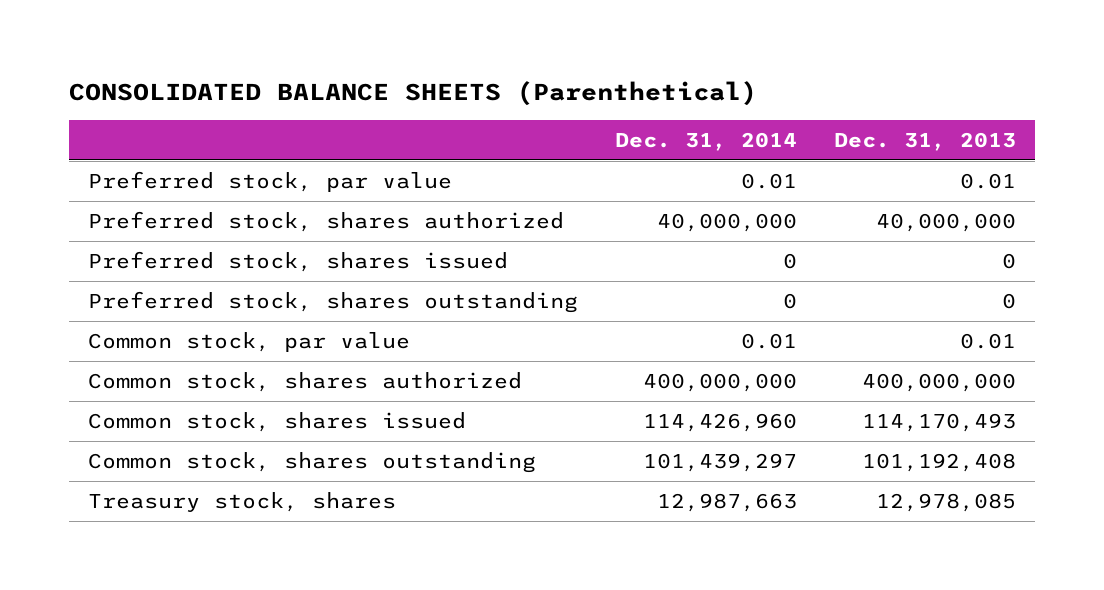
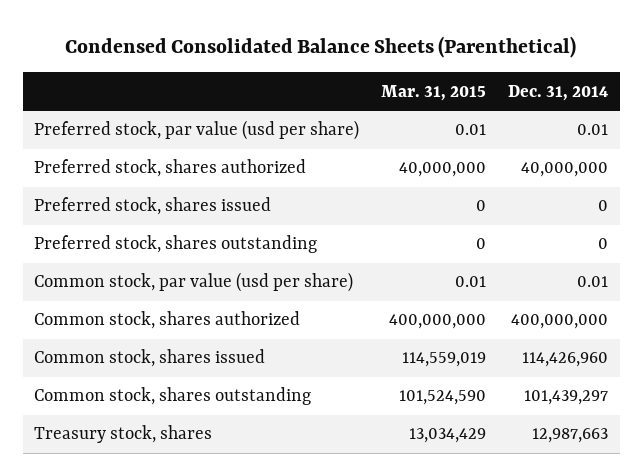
- CONSOLIDATED BALANCE SHEETS (Parenthetical)
+ Condensed Consolidated Balance Sheets (Parenthetical)
- | Dec. 31, 2014 | Dec. 31, 2013
+ | Mar. 31, 2015 | Dec. 31, 2014
- Preferred stock, par value | 0.01 | 0.01
+ Preferred stock, par value (usd per share) | 0.01 | 0.01
- Common stock, par value | 0.01 | 0.01
+ Common stock, par value (usd per share) | 0.01 | 0.01

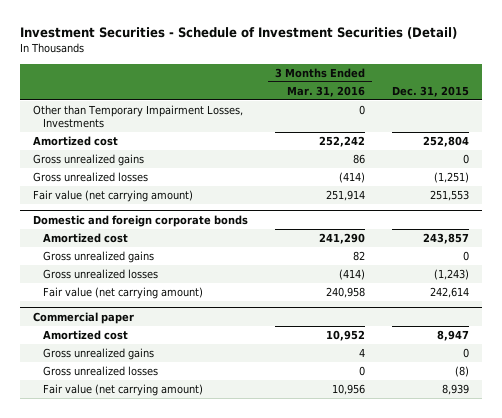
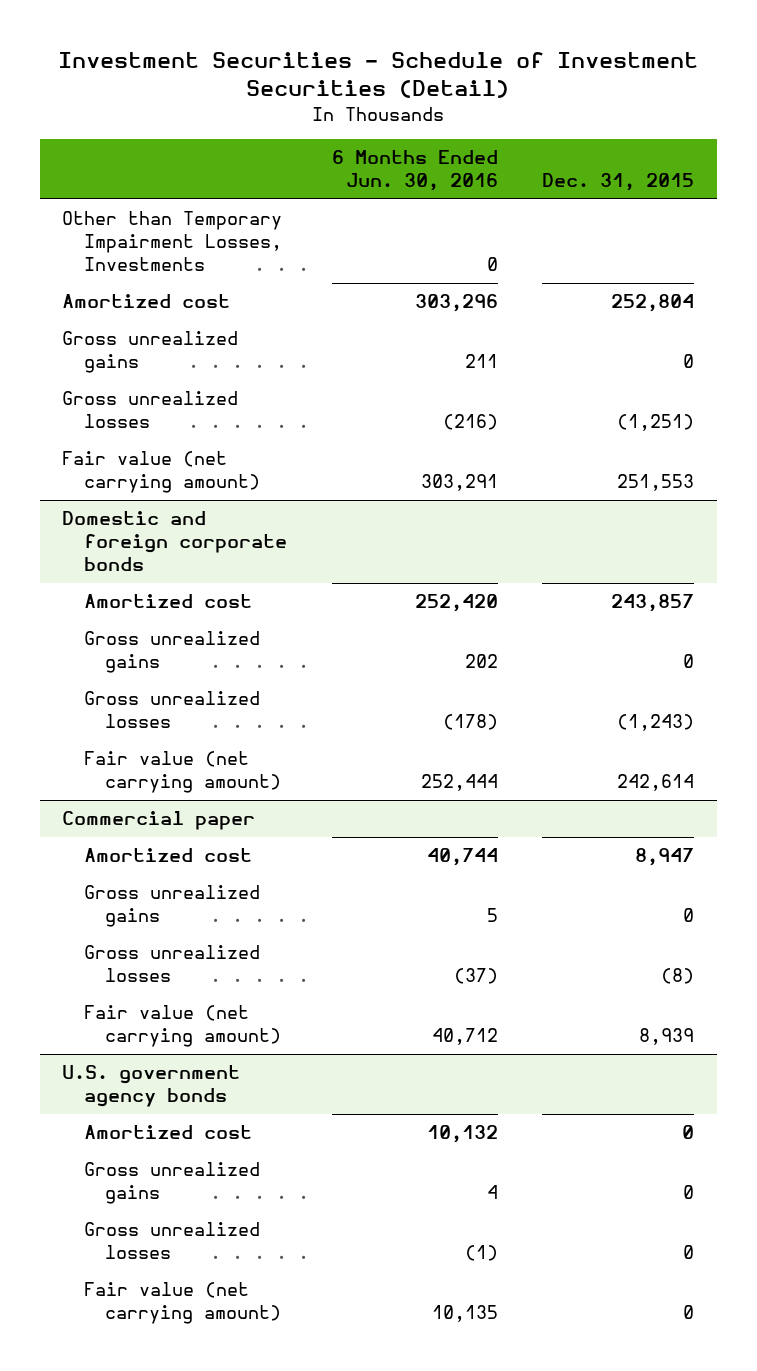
- | 3 Months Ended Mar. 31, 2016 | Dec. 31, 2015
+ | 6 Months Ended Jun. 30, 2016 | Dec. 31, 2015
+ U.S. government agency bonds
+ Amortized cost | 10,132 | 0
+ Gross unrealized gains | 4 | 0
+ Gross unrealized losses | (1) | 0
+ Fair value (net carrying amount) | 10,135 | 0

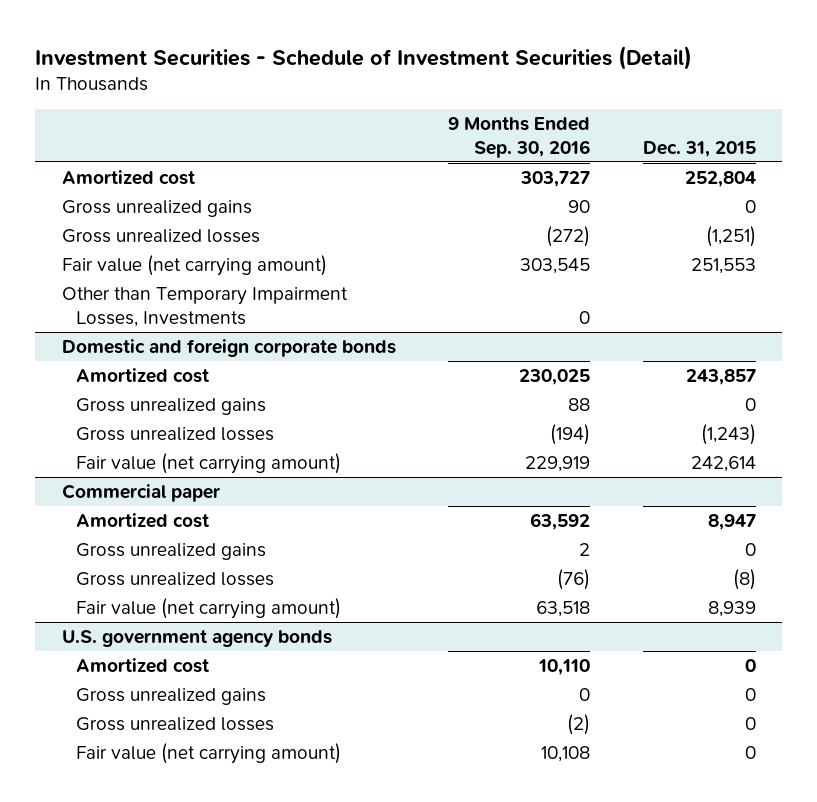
- | 6 Months Ended Jun. 30, 2016 | Dec. 31, 2015
+ | 9 Months Ended Sep. 30, 2016 | Dec. 31, 2015
moved down: Other than Temporary Impairment Losses, Investments | 0 |

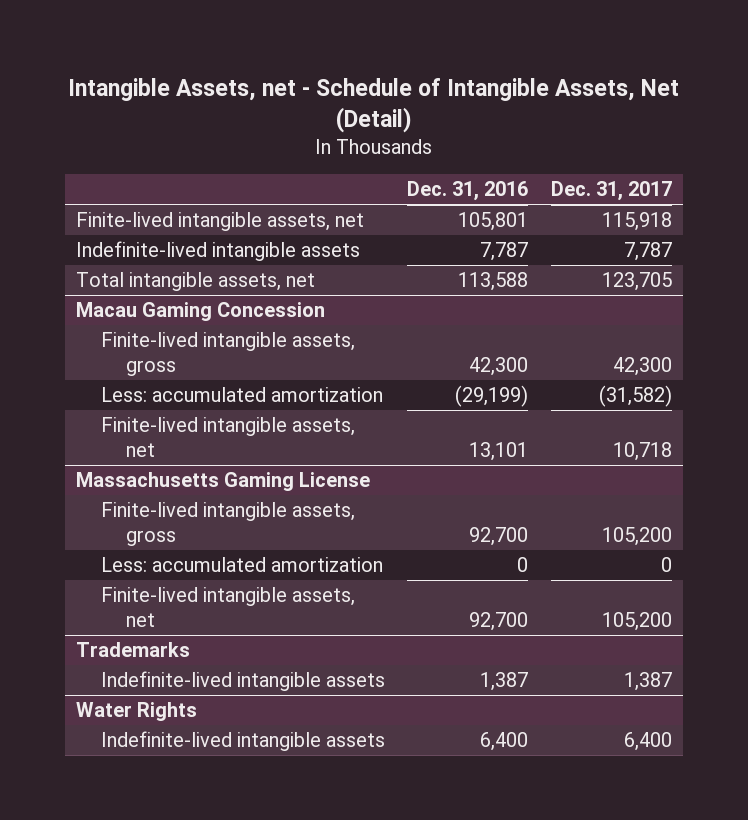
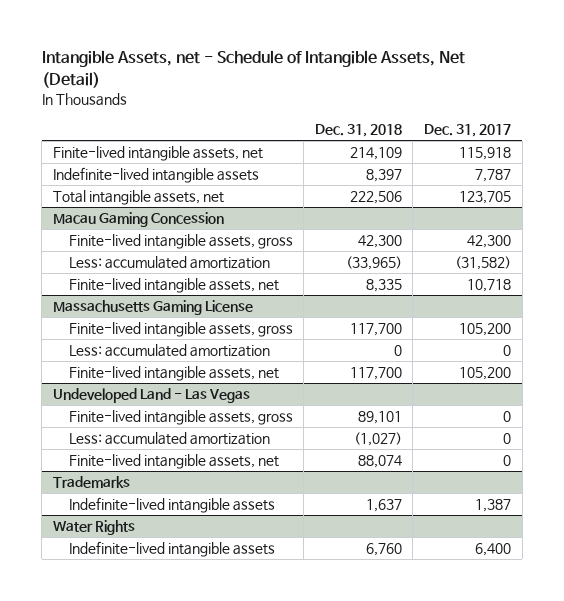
- | Dec. 31, 2016 | Dec. 31, 2017
+ | Dec. 31, 2018 | Dec. 31, 2017
+ Undeveloped Land - Las Vegas
+ Finite-lived intangible assets, gross | 89,101 | 0
+ Less: accumulated amortization | (1,027) | 0
+ Finite-lived intangible assets, net | 88,074 | 0

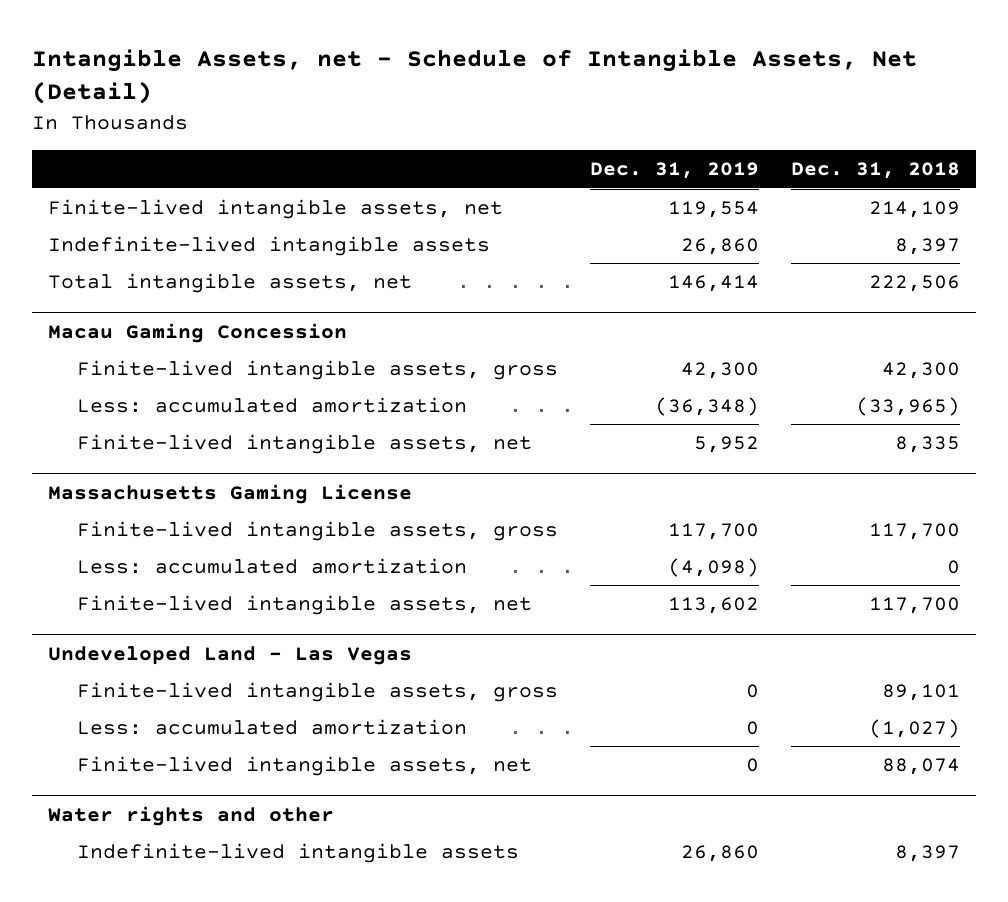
- | Dec. 31, 2018 | Dec. 31, 2017
+ | Dec. 31, 2019 | Dec. 31, 2018
- Trademarks
- Indefinite-lived intangible assets | 1,637 | 1,387
- Water Rights
- Indefinite-lived intangible assets | 6,760 | 6,400
+ Water rights and other
+ Indefinite-lived intangible assets | 26,860 | 8,397

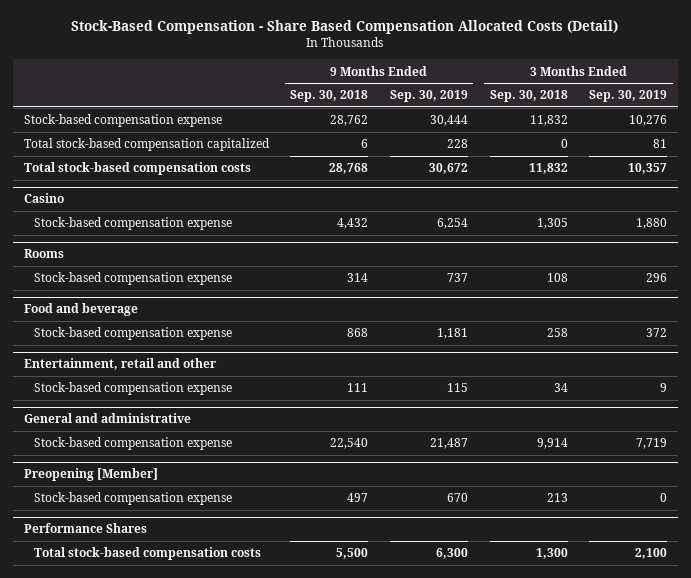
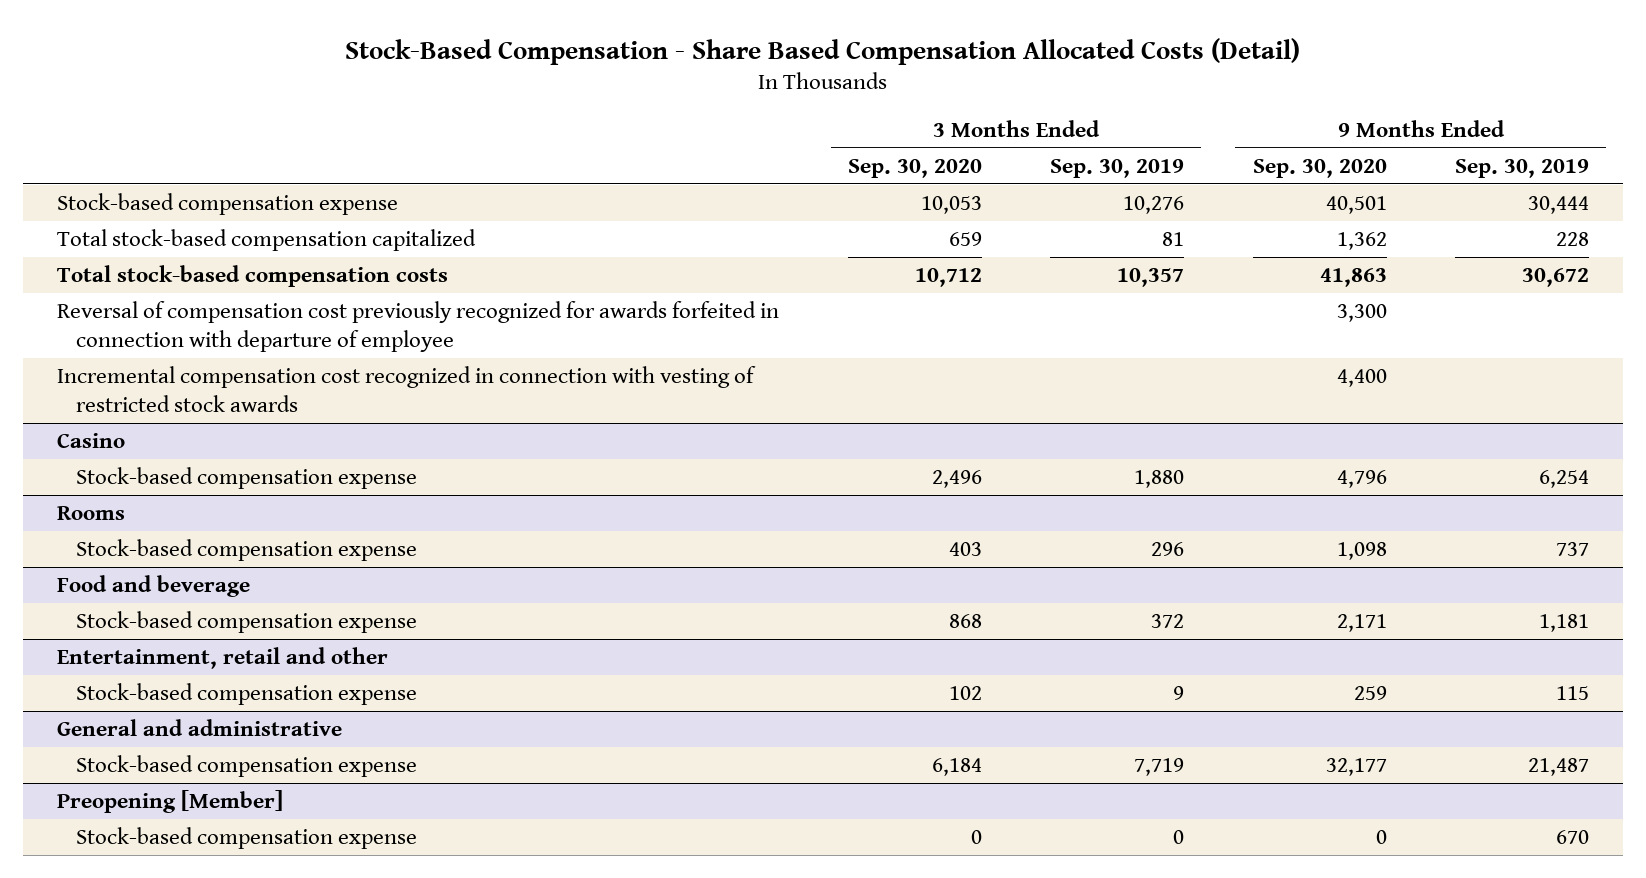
- | 9 Months Ended Sep. 30, 2018 | 9 Months Ended Sep. 30, 2019 | 3 Months Ended Sep. 30, 2018 | 3 Months Ended Sep. 30, 2019
+ | 3 Months Ended Sep. 30, 2020 | 3 Months Ended Sep. 30, 2019 | 9 Months Ended Sep. 30, 2020 | 9 Months Ended Sep. 30, 2019
+ Reversal of compensation cost previously recognized for awards forfeited in connection with departure of employee | | | 3,300 |
+ Incremental compensation cost recognized in connection with vesting of restricted stock awards | | | 4,400 |
- Performance Shares
- Total stock-based compensation costs | 5,500 | 6,300 | 1,300 | 2,100

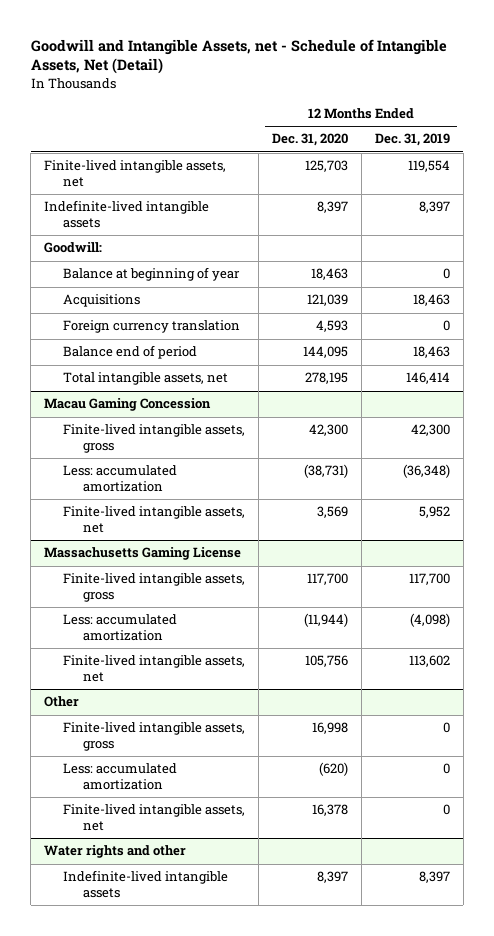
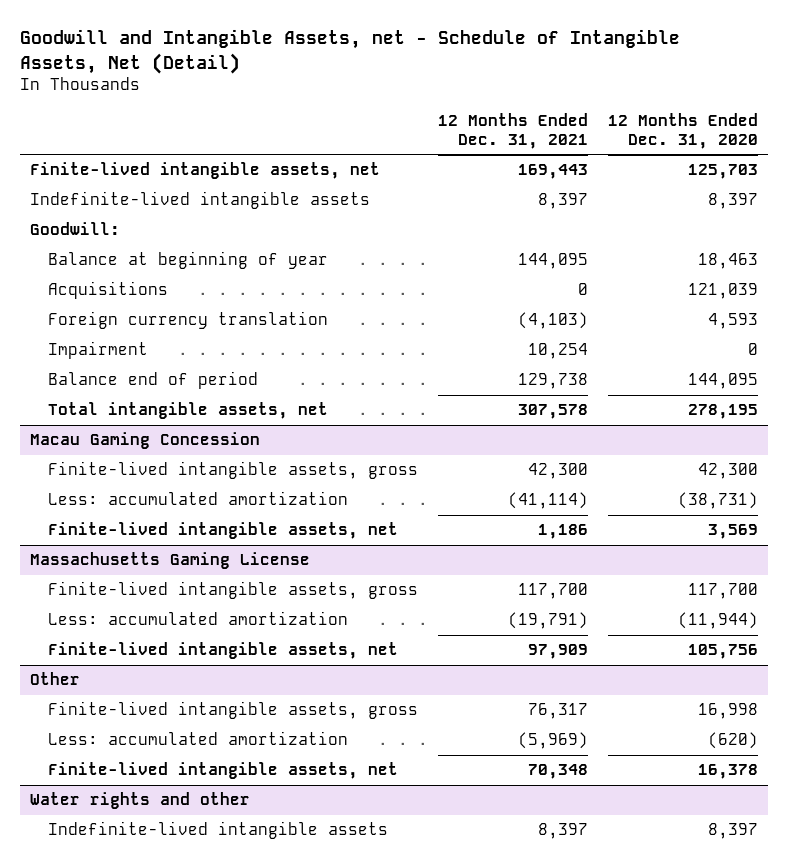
- | 12 Months Ended Dec. 31, 2020 | 12 Months Ended Dec. 31, 2019
+ | 12 Months Ended Dec. 31, 2021 | 12 Months Ended Dec. 31, 2020
+ Impairment | 10,254 | 0

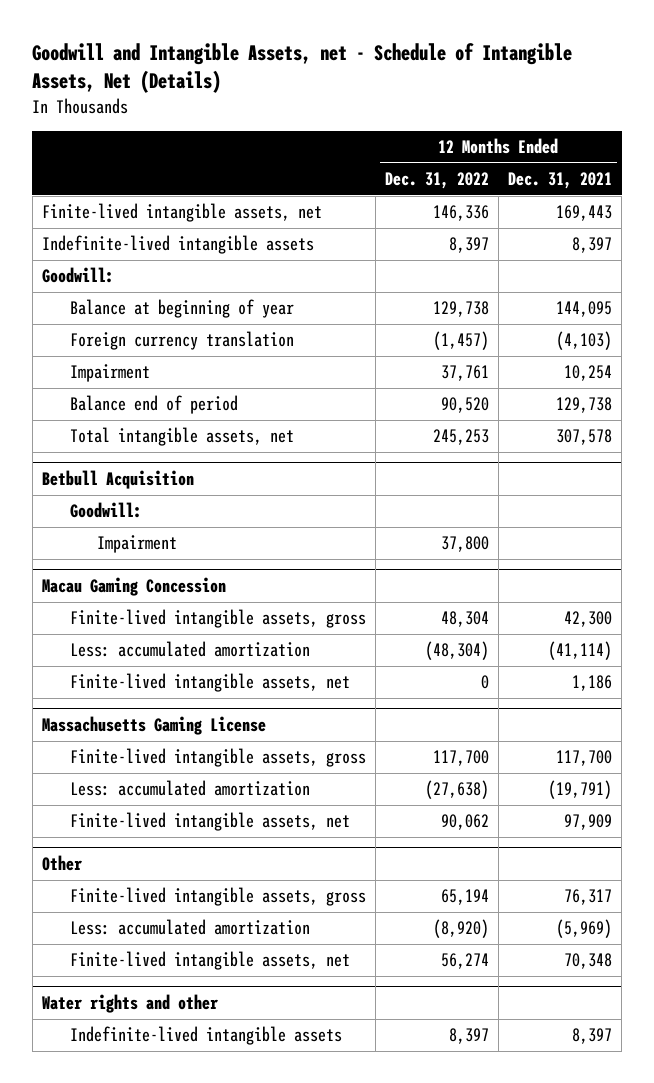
- Goodwill and Intangible Assets, net - Schedule of Intangible Assets, Net (Detail)
+ Goodwill and Intangible Assets, net - Schedule of Intangible Assets, Net (Details)
- | 12 Months Ended Dec. 31, 2021 | 12 Months Ended Dec. 31, 2020
+ | 12 Months Ended Dec. 31, 2022 | 12 Months Ended Dec. 31, 2021
- Acquisitions | 0 | 121,039
+ Betbull Acquisition
+ Goodwill:
+ Impairment | 37,800 |

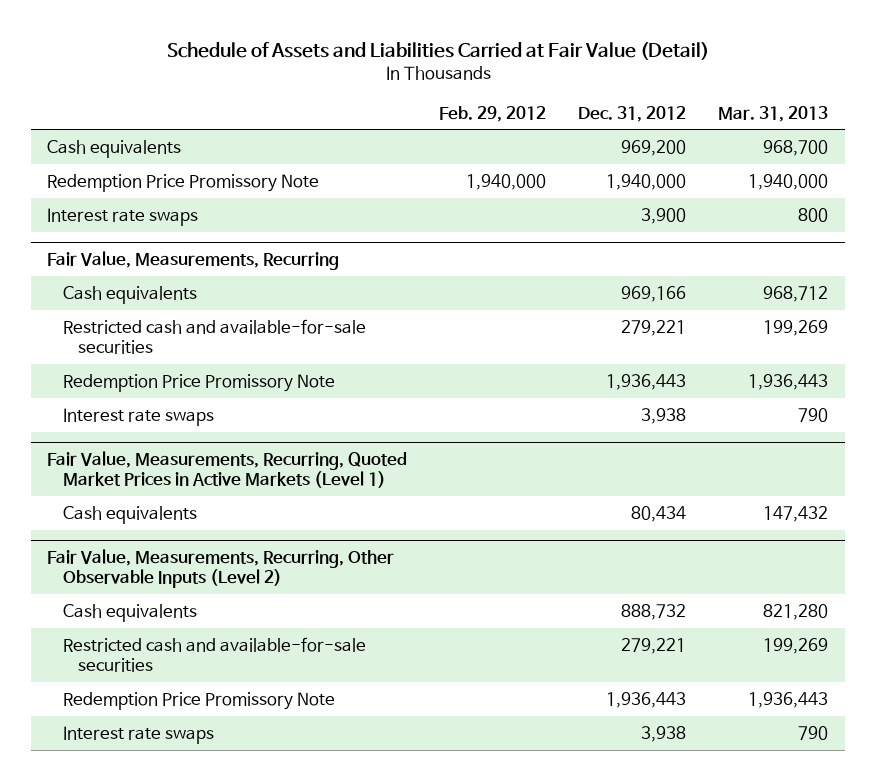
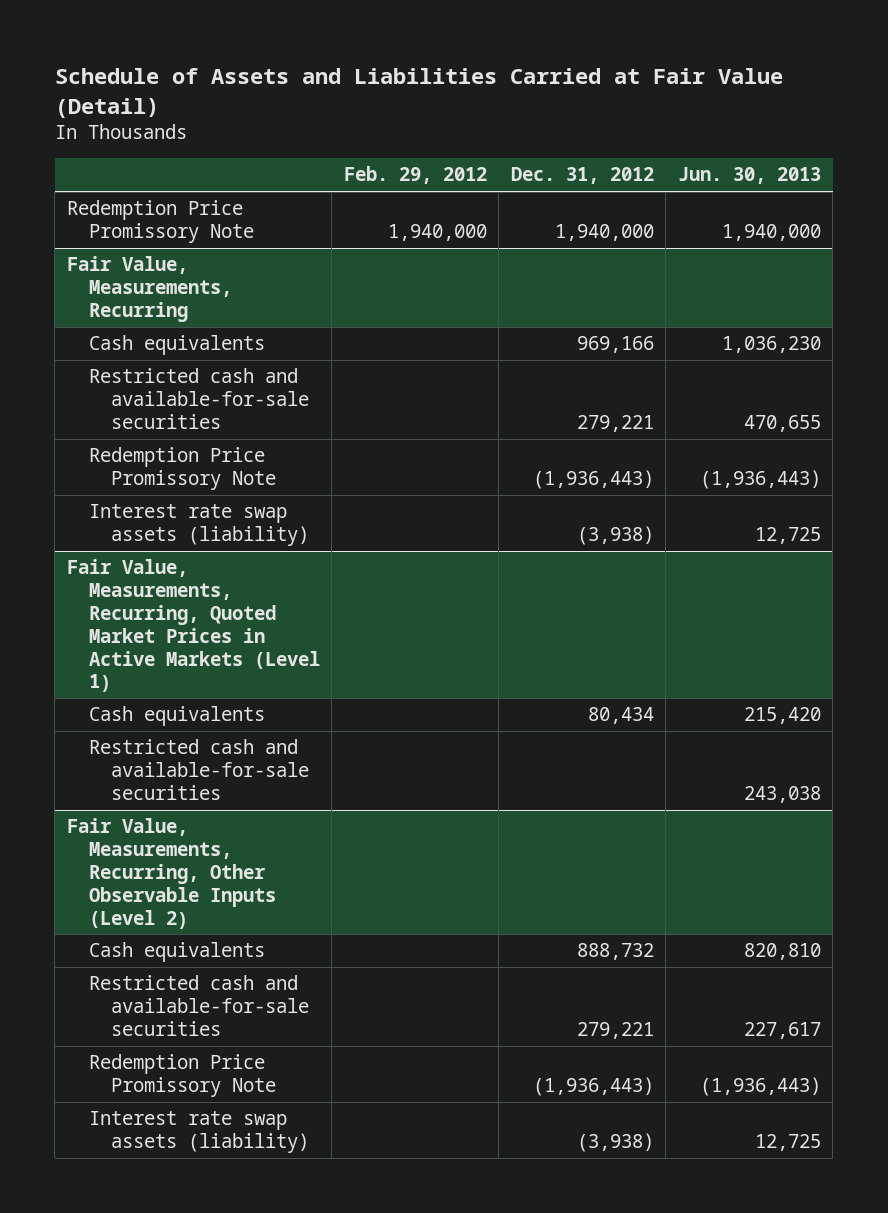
- | Feb. 29, 2012 | Dec. 31, 2012 | Mar. 31, 2013
+ | Feb. 29, 2012 | Dec. 31, 2012 | Jun. 30, 2013
- Cash equivalents | | 969,200 | 968,700
- Interest rate swaps | | 3,900 | 800
@ Fair Value, Measurements, Recurring
- Redemption Price Promissory Note | | 1,936,443 | 1,936,443
- Interest rate swaps | | 3,938 | 790
+ Redemption Price Promissory Note | | (1,936,443) | (1,936,443)
+ Interest rate swap assets (liability) | | (3,938) | 12,725
@ Fair Value, Measurements, Recurring, Quoted Market Prices in Active Markets (Level 1)
+ Restricted cash and available-for-sale securities | | | 243,038
@ Fair Value, Measurements, Recurring, Other Observable Inputs (Level 2)
- Redemption Price Promissory Note | | 1,936,443 | 1,936,443
- Interest rate swaps | | 3,938 | 790
+ Redemption Price Promissory Note | | (1,936,443) | (1,936,443)
+ Interest rate swap assets (liability) | | (3,938) | 12,725

